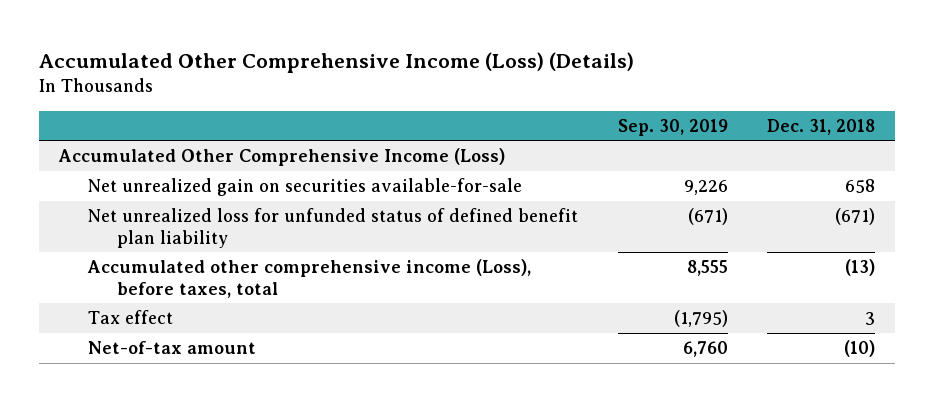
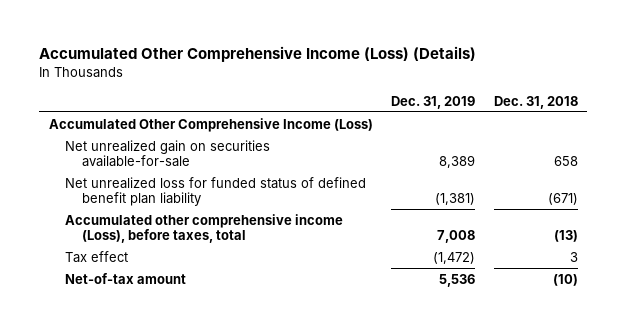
- | Sep. 30, 2019 | Dec. 31, 2018
+ | Dec. 31, 2019 | Dec. 31, 2018
- Net unrealized loss for unfunded status of defined benefit plan liability | (671) | (671)
+ Net unrealized loss for funded status of defined benefit plan liability | (1,381) | (671)

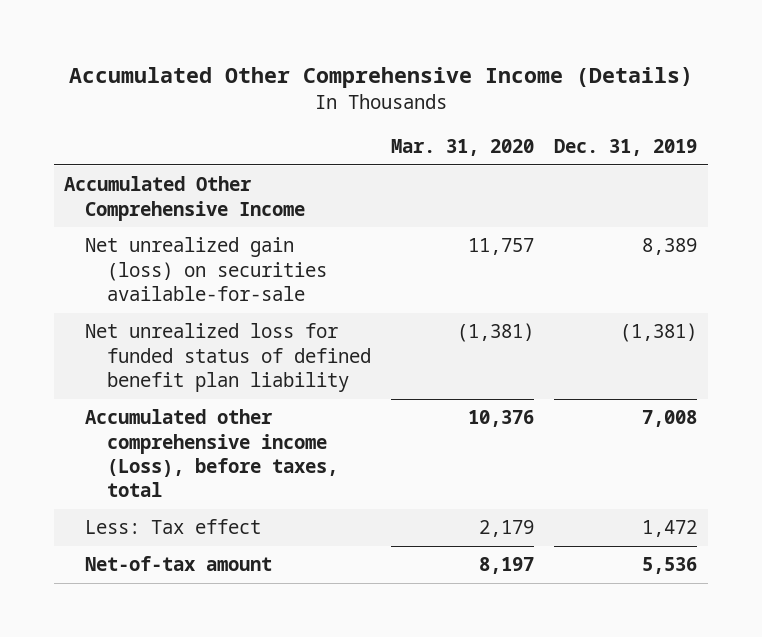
- Accumulated Other Comprehensive Income (Loss) (Details)
+ Accumulated Other Comprehensive Income (Details)
- | Dec. 31, 2019 | Dec. 31, 2018
+ | Mar. 31, 2020 | Dec. 31, 2019
- Accumulated Other Comprehensive Income (Loss)
- Net unrealized gain on securities available-for-sale | 8,389 | 658
+ Accumulated Other Comprehensive Income
+ Net unrealized gain (loss) on securities available-for-sale | 11,757 | 8,389
- Tax effect | (1,472) | 3
+ Less: Tax effect | 2,179 | 1,472

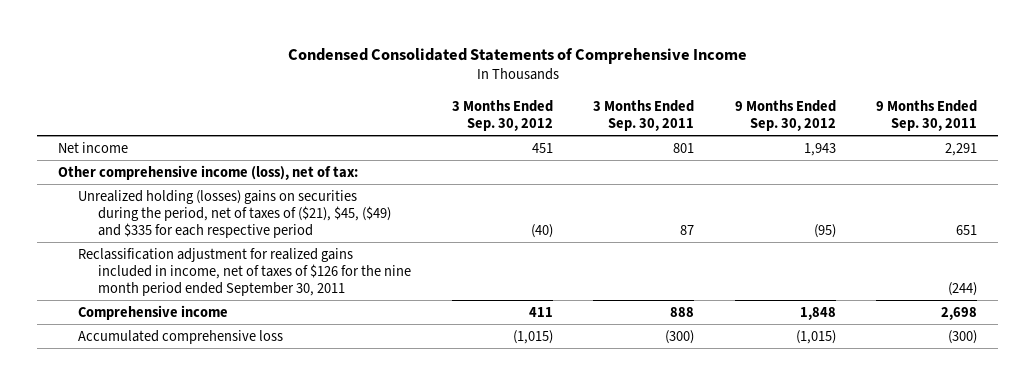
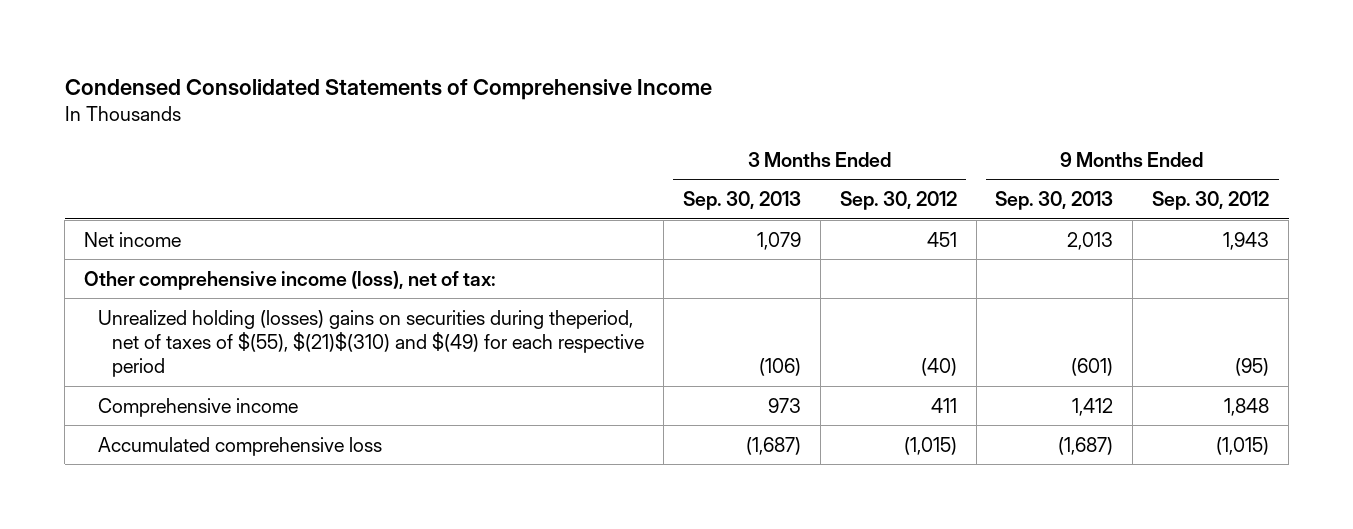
- | 3 Months Ended Sep. 30, 2012 | 3 Months Ended Sep. 30, 2011 | 9 Months Ended Sep. 30, 2012 | 9 Months Ended Sep. 30, 2011
+ | 3 Months Ended Sep. 30, 2013 | 3 Months Ended Sep. 30, 2012 | 9 Months Ended Sep. 30, 2013 | 9 Months Ended Sep. 30, 2012
- Unrealized holding (losses) gains on securities during the period, net of taxes of ($21), $45, ($49) and $335 for each respective period | (40) | 87 | (95) | 651
- Reclassification adjustment for realized gains included in income, net of taxes of $126 for the nine month period ended September 30, 2011 | | | | (244)
+ Unrealized holding (losses) gains on securities during theperiod, net of taxes of $(55), $(21)$(310) and $(49) for each respective period | (106) | (40) | (601) | (95)

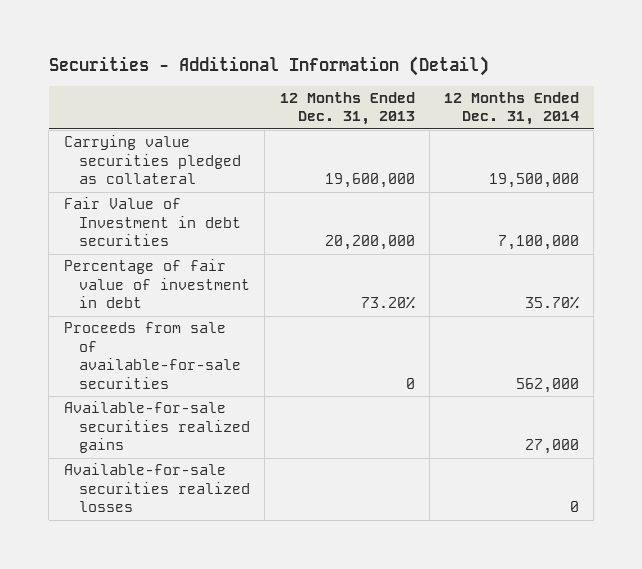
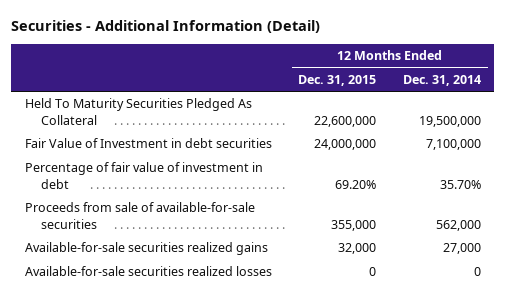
- | 12 Months Ended Dec. 31, 2013 | 12 Months Ended Dec. 31, 2014
+ | 12 Months Ended Dec. 31, 2015 | 12 Months Ended Dec. 31, 2014
- Carrying value securities pledged as collateral | 19,600,000 | 19,500,000
+ Held To Maturity Securities Pledged As Collateral | 22,600,000 | 19,500,000

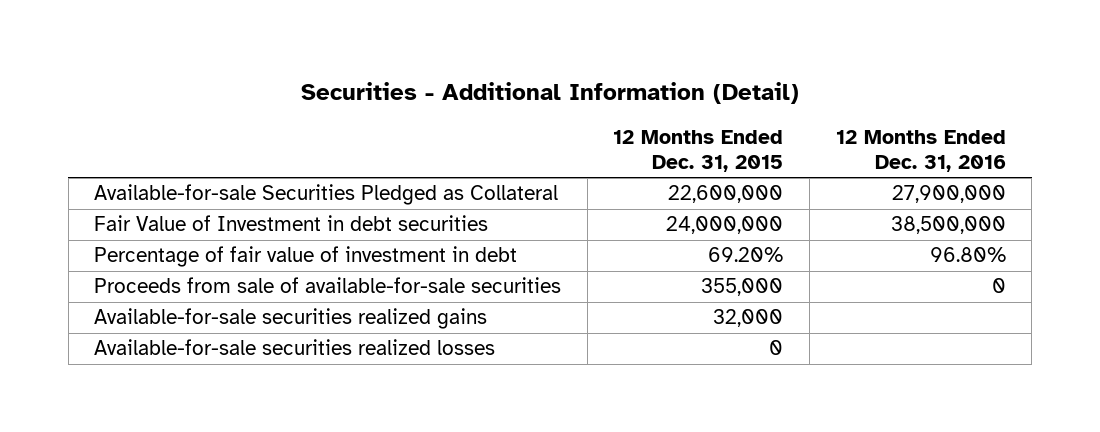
- | 12 Months Ended Dec. 31, 2015 | 12 Months Ended Dec. 31, 2014
+ | 12 Months Ended Dec. 31, 2015 | 12 Months Ended Dec. 31, 2016
- Held To Maturity Securities Pledged As Collateral | 22,600,000 | 19,500,000
+ Available-for-sale Securities Pledged as Collateral | 22,600,000 | 27,900,000

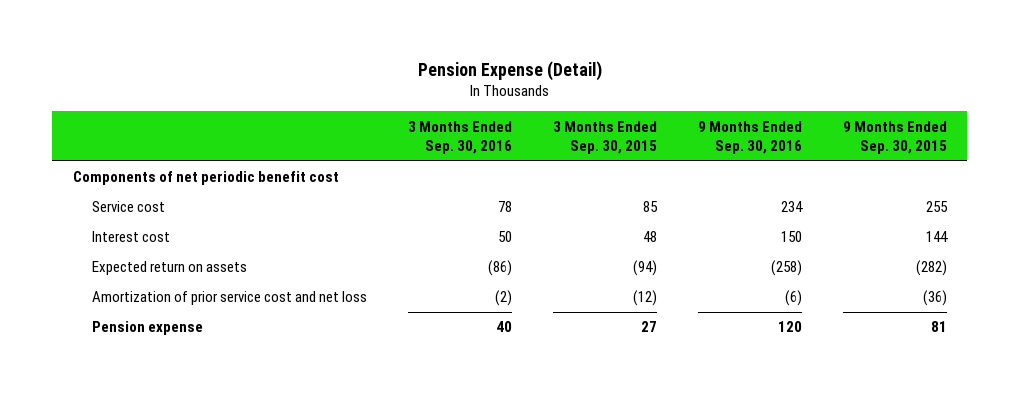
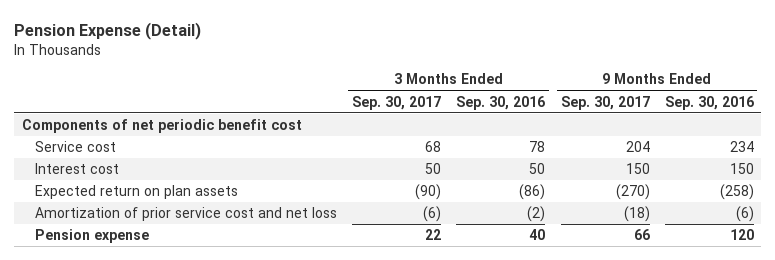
- | 3 Months Ended Sep. 30, 2016 | 3 Months Ended Sep. 30, 2015 | 9 Months Ended Sep. 30, 2016 | 9 Months Ended Sep. 30, 2015
+ | 3 Months Ended Sep. 30, 2017 | 3 Months Ended Sep. 30, 2016 | 9 Months Ended Sep. 30, 2017 | 9 Months Ended Sep. 30, 2016
- Expected return on assets | (86) | (94) | (258) | (282)
+ Expected return on plan assets | (90) | (86) | (270) | (258)

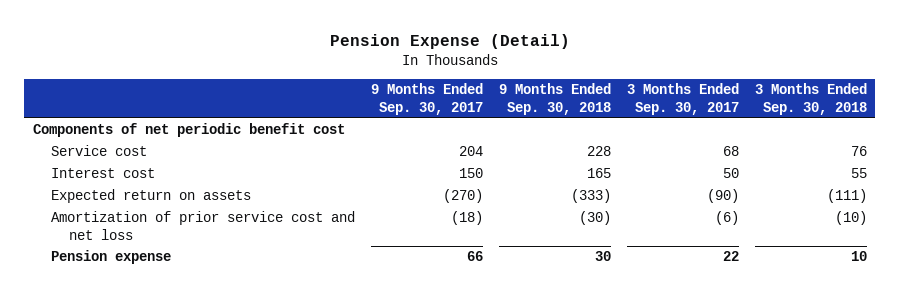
- | 3 Months Ended Sep. 30, 2017 | 3 Months Ended Sep. 30, 2016 | 9 Months Ended Sep. 30, 2017 | 9 Months Ended Sep. 30, 2016
+ | 9 Months Ended Sep. 30, 2017 | 9 Months Ended Sep. 30, 2018 | 3 Months Ended Sep. 30, 2017 | 3 Months Ended Sep. 30, 2018
- Expected return on plan assets | (90) | (86) | (270) | (258)
+ Expected return on assets | (270) | (333) | (90) | (111)

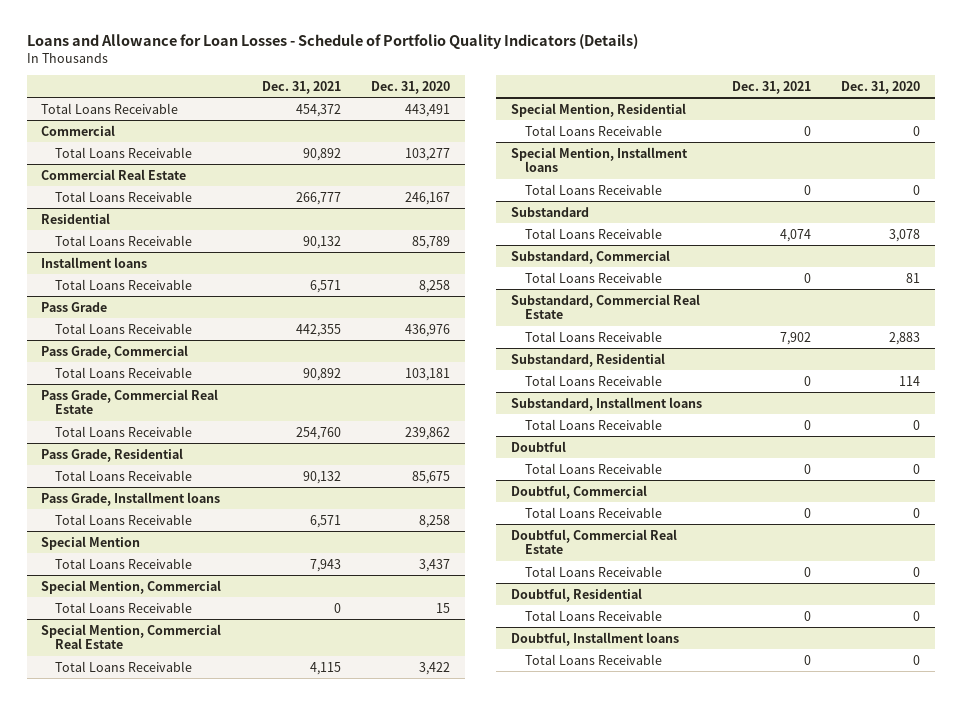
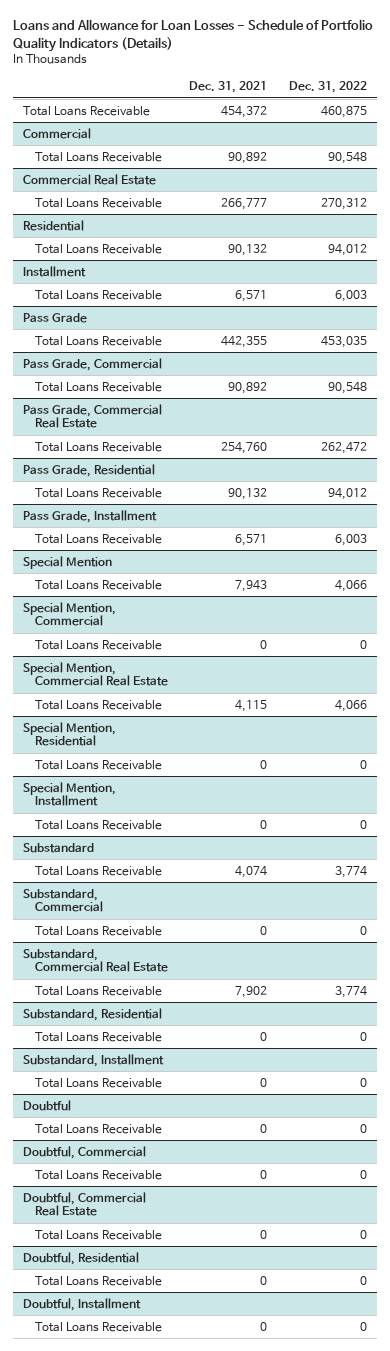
- | Dec. 31, 2021 | Dec. 31, 2020
+ | Dec. 31, 2021 | Dec. 31, 2022
- Installment loans
+ Installment
- Pass Grade, Installment loans
+ Pass Grade, Installment
- Special Mention, Installment loans
+ Special Mention, Installment
- Substandard, Installment loans
+ Substandard, Installment
- Doubtful, Installment loans
+ Doubtful, Installment

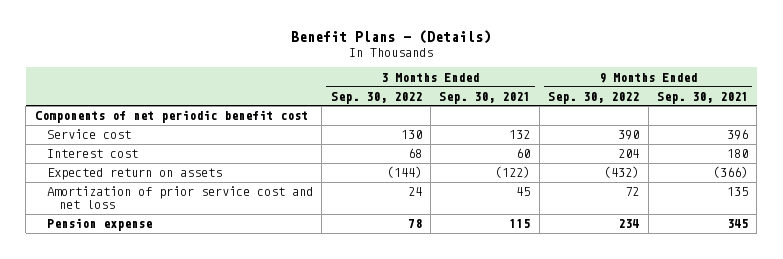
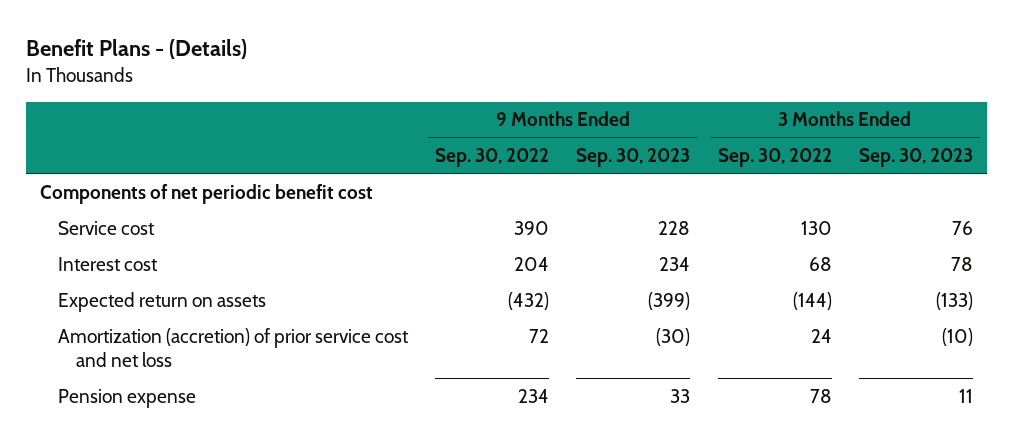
- | 3 Months Ended Sep. 30, 2022 | 3 Months Ended Sep. 30, 2021 | 9 Months Ended Sep. 30, 2022 | 9 Months Ended Sep. 30, 2021
+ | 9 Months Ended Sep. 30, 2022 | 9 Months Ended Sep. 30, 2023 | 3 Months Ended Sep. 30, 2022 | 3 Months Ended Sep. 30, 2023
- Amortization of prior service cost and net loss | 24 | 45 | 72 | 135
+ Amortization (accretion) of prior service cost and net loss | 72 | (30) | 24 | (10)

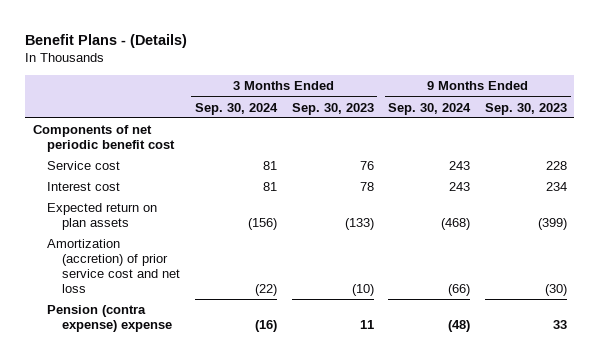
- | 9 Months Ended Sep. 30, 2022 | 9 Months Ended Sep. 30, 2023 | 3 Months Ended Sep. 30, 2022 | 3 Months Ended Sep. 30, 2023
+ | 3 Months Ended Sep. 30, 2024 | 3 Months Ended Sep. 30, 2023 | 9 Months Ended Sep. 30, 2024 | 9 Months Ended Sep. 30, 2023
- Expected return on assets | (432) | (399) | (144) | (133)
+ Expected return on plan assets | (156) | (133) | (468) | (399)
- Pension expense | 234 | 33 | 78 | 11
+ Pension (contra expense) expense | (16) | 11 | (48) | 33

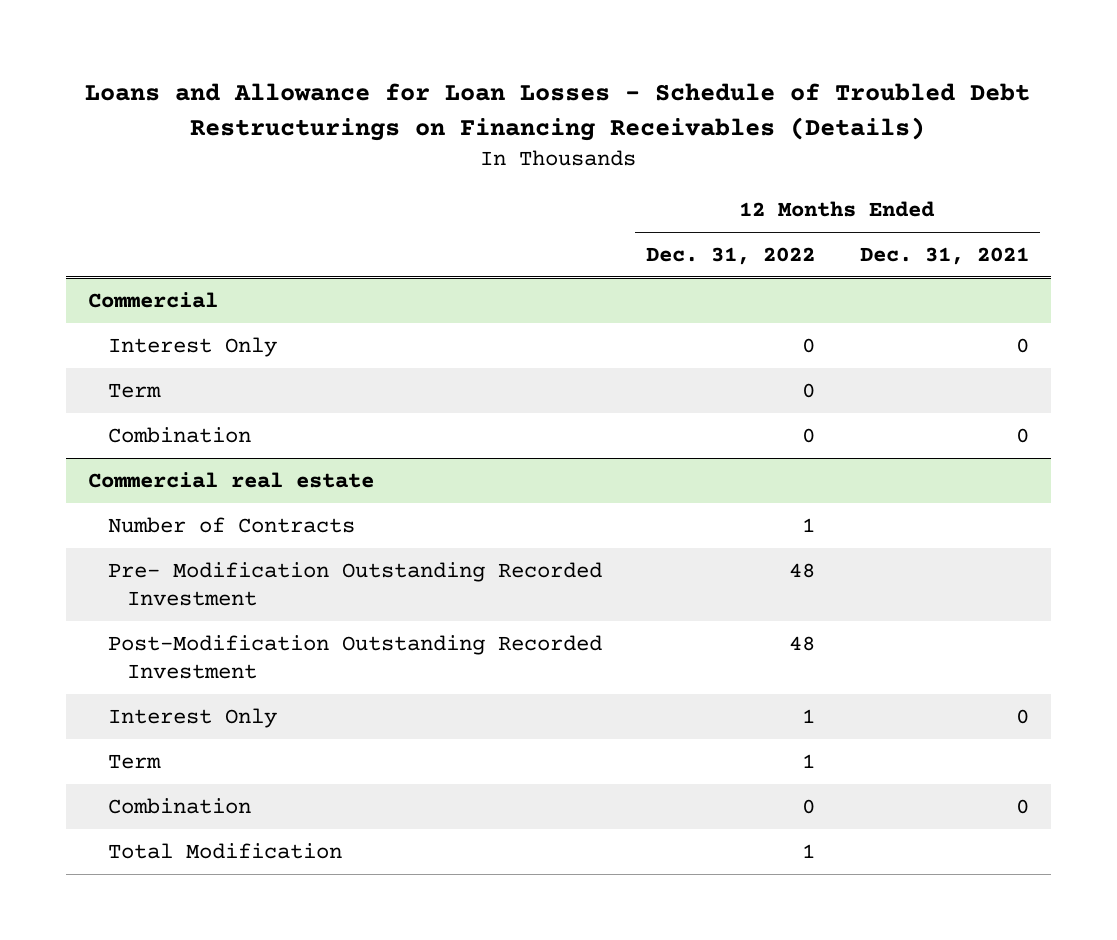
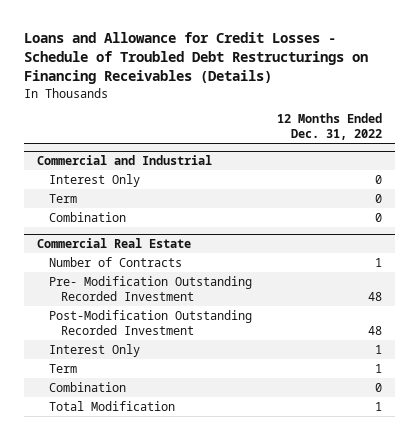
- Loans and Allowance for Loan Losses - Schedule of Troubled Debt Restructurings on Financing Receivables (Details)
+ Loans and Allowance for Credit Losses - Schedule of Troubled Debt Restructurings on Financing Receivables (Details)
- | 12 Months Ended Dec. 31, 2022 | 12 Months Ended Dec. 31, 2021
+ | 12 Months Ended Dec. 31, 2022
- Commercial
+ Commercial and Industrial
- Commercial real estate
+ Commercial Real Estate

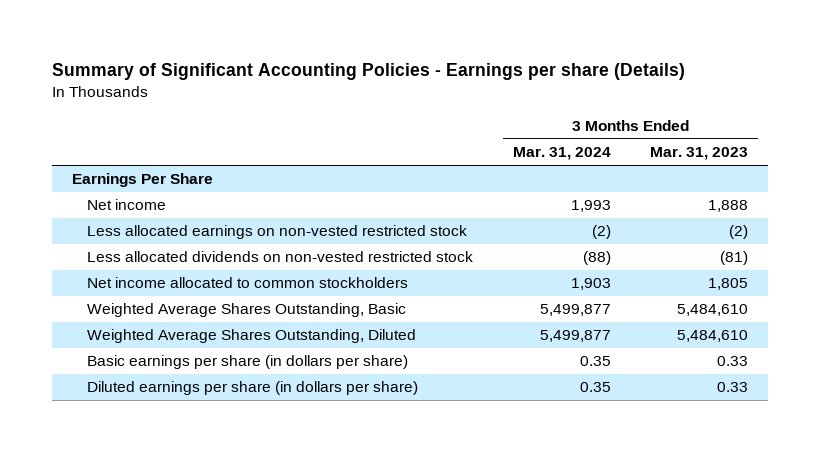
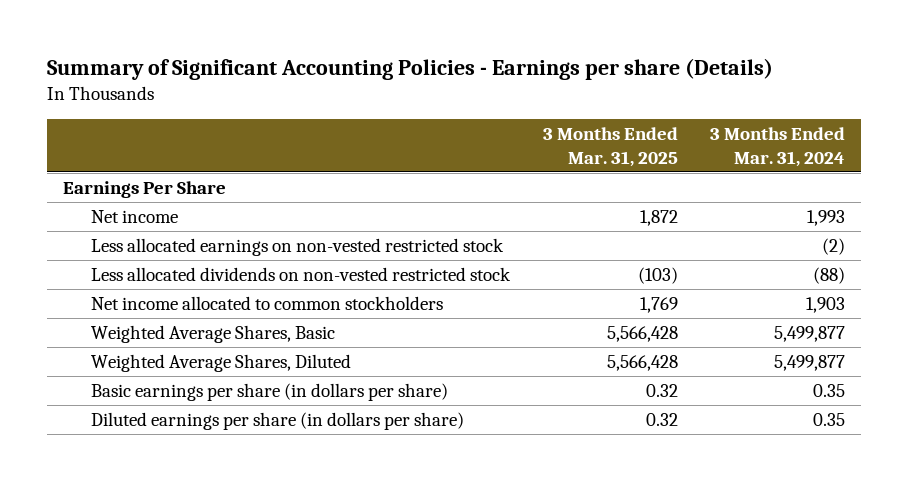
- | 3 Months Ended Mar. 31, 2024 | 3 Months Ended Mar. 31, 2023
+ | 3 Months Ended Mar. 31, 2025 | 3 Months Ended Mar. 31, 2024
- Weighted Average Shares Outstanding, Basic | 5,499,877 | 5,484,610
- Weighted Average Shares Outstanding, Diluted | 5,499,877 | 5,484,610
+ Weighted Average Shares, Basic | 5,566,428 | 5,499,877
+ Weighted Average Shares, Diluted | 5,566,428 | 5,499,877

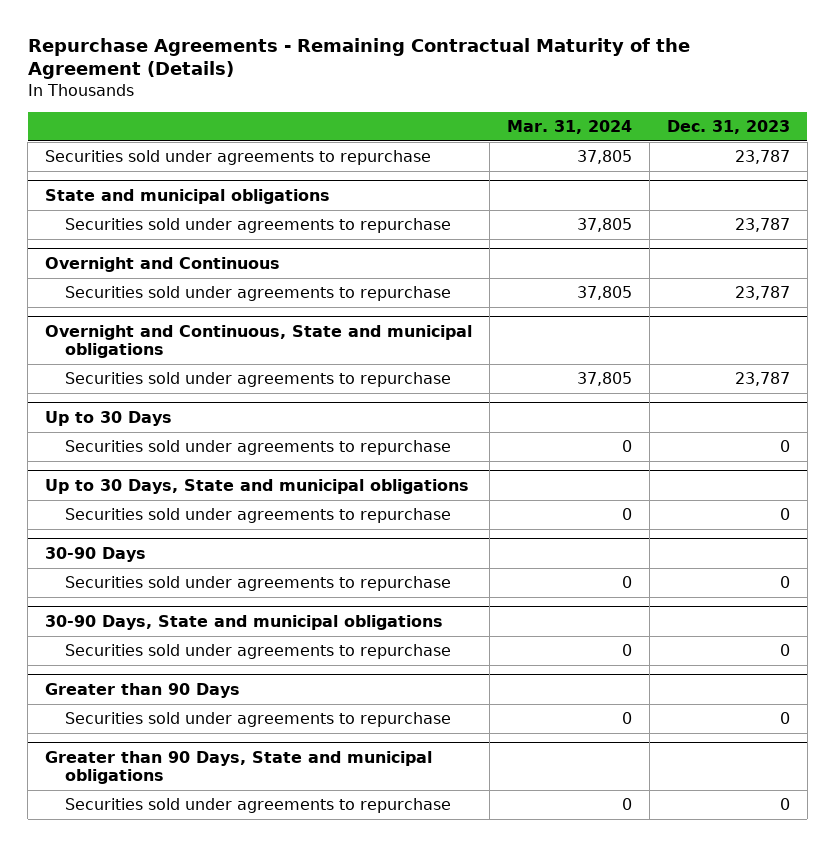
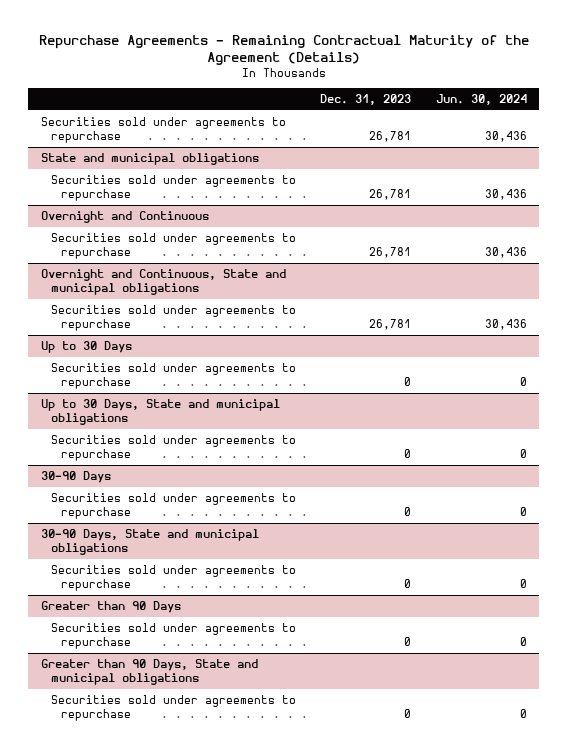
- | Mar. 31, 2024 | Dec. 31, 2023
+ | Dec. 31, 2023 | Jun. 30, 2024
- Securities sold under agreements to repurchase | 37,805 | 23,787
+ Securities sold under agreements to repurchase | 26,781 | 30,436
@ State and municipal obligations
- Securities sold under agreements to repurchase | 37,805 | 23,787
+ Securities sold under agreements to repurchase | 26,781 | 30,436
@ Overnight and Continuous
- Securities sold under agreements to repurchase | 37,805 | 23,787
+ Securities sold under agreements to repurchase | 26,781 | 30,436
@ Overnight and Continuous, State and municipal obligations
- Securities sold under agreements to repurchase | 37,805 | 23,787
+ Securities sold under agreements to repurchase | 26,781 | 30,436

